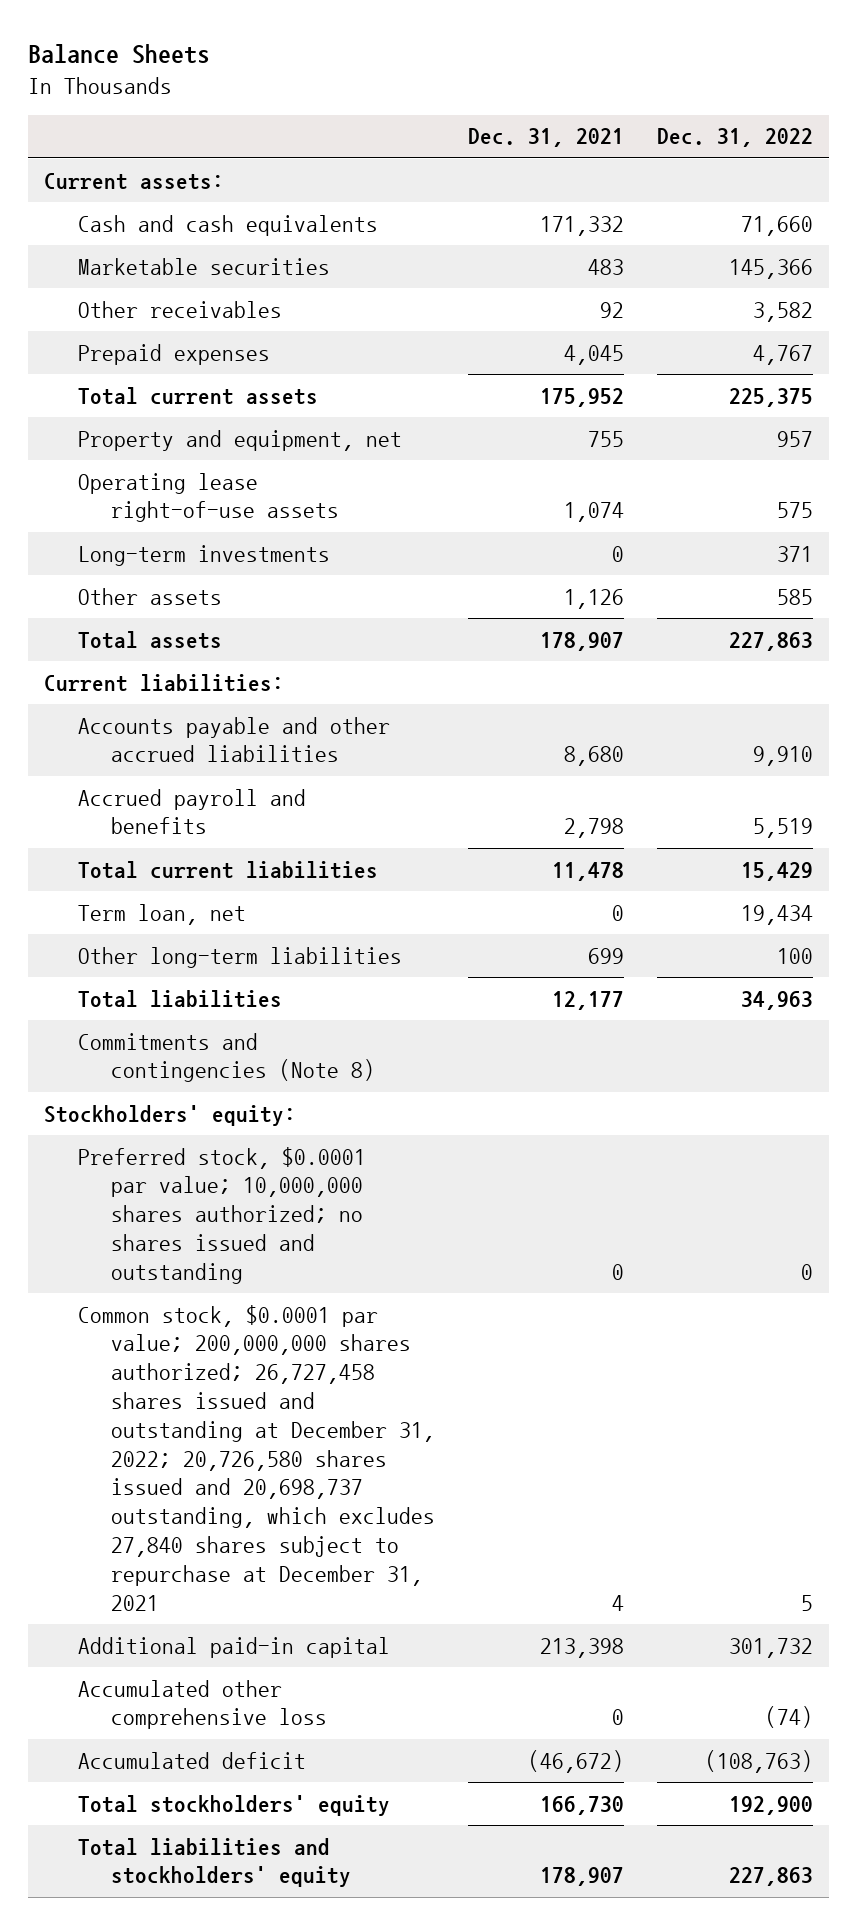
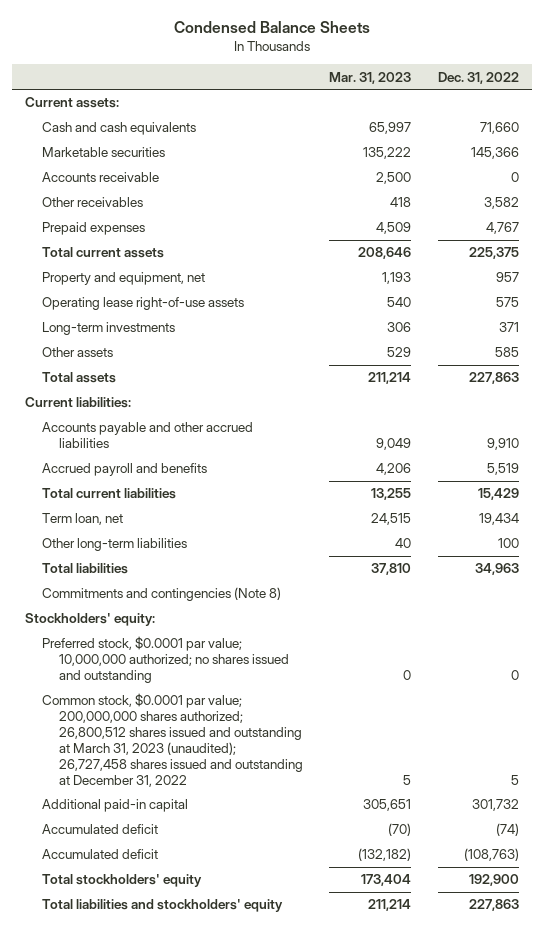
- Balance Sheets
+ Condensed Balance Sheets
- | Dec. 31, 2021 | Dec. 31, 2022
+ | Mar. 31, 2023 | Dec. 31, 2022
+ Accounts receivable | 2,500 | 0
- Preferred stock, $0.0001 par value; 10,000,000 shares authorized; no shares issued and outstanding | 0 | 0
- Common stock, $0.0001 par value; 200,000,000 shares authorized; 26,727,458 shares issued and outstanding at December 31, 2022; 20,726,580 shares issued and 20,698,737 outstanding, which excludes 27,840 shares subject to repurchase at December 31, 2021 | 4 | 5
+ Preferred stock, $0.0001 par value; 10,000,000 authorized; no shares issued and outstanding | 0 | 0
+ Common stock, $0.0001 par value; 200,000,000 shares authorized; 26,800,512 shares issued and outstanding at March 31, 2023 (unaudited); 26,727,458 shares issued and outstanding at December 31, 2022 | 5 | 5
- Accumulated other comprehensive loss | 0 | (74)
+ Accumulated deficit | (70) | (74)

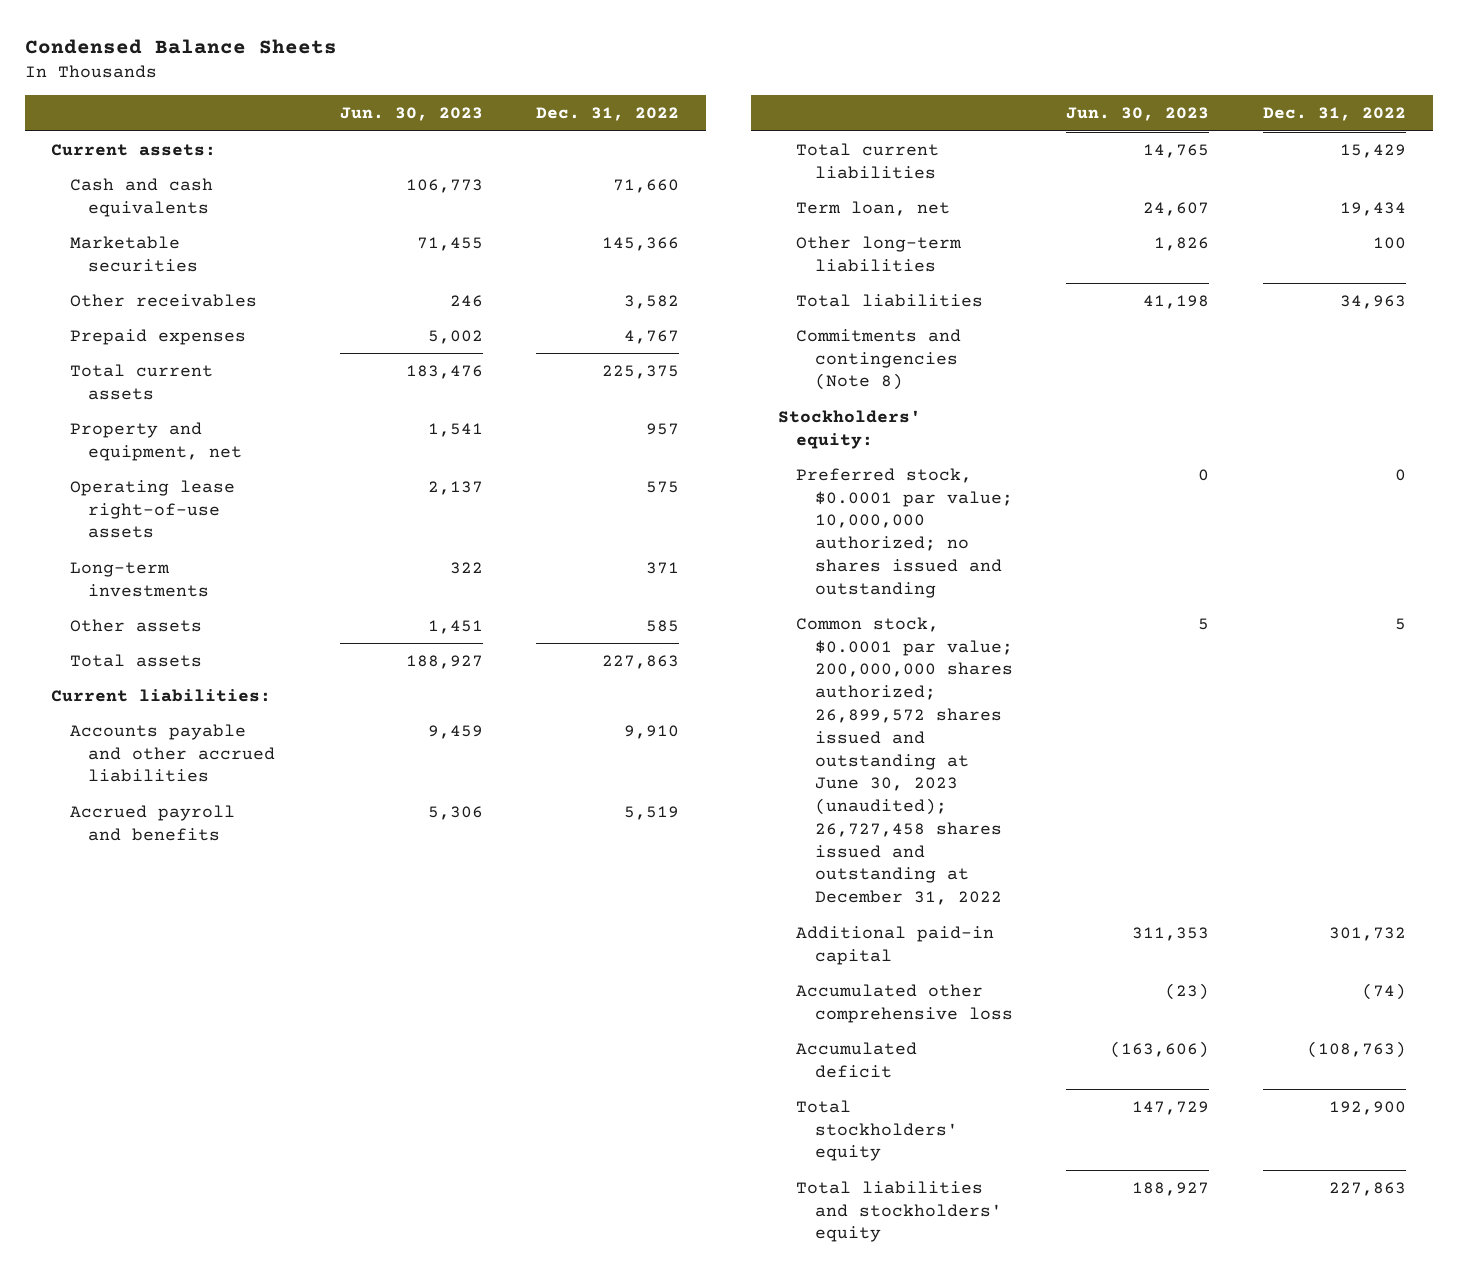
- | Mar. 31, 2023 | Dec. 31, 2022
+ | Jun. 30, 2023 | Dec. 31, 2022
- Accounts receivable | 2,500 | 0
- Common stock, $0.0001 par value; 200,000,000 shares authorized; 26,800,512 shares issued and outstanding at March 31, 2023 (unaudited); 26,727,458 shares issued and outstanding at December 31, 2022 | 5 | 5
+ Common stock, $0.0001 par value; 200,000,000 shares authorized; 26,899,572 shares issued and outstanding at June 30, 2023 (unaudited); 26,727,458 shares issued and outstanding at December 31, 2022 | 5 | 5
- Accumulated deficit | (70) | (74)
+ Accumulated other comprehensive loss | (23) | (74)

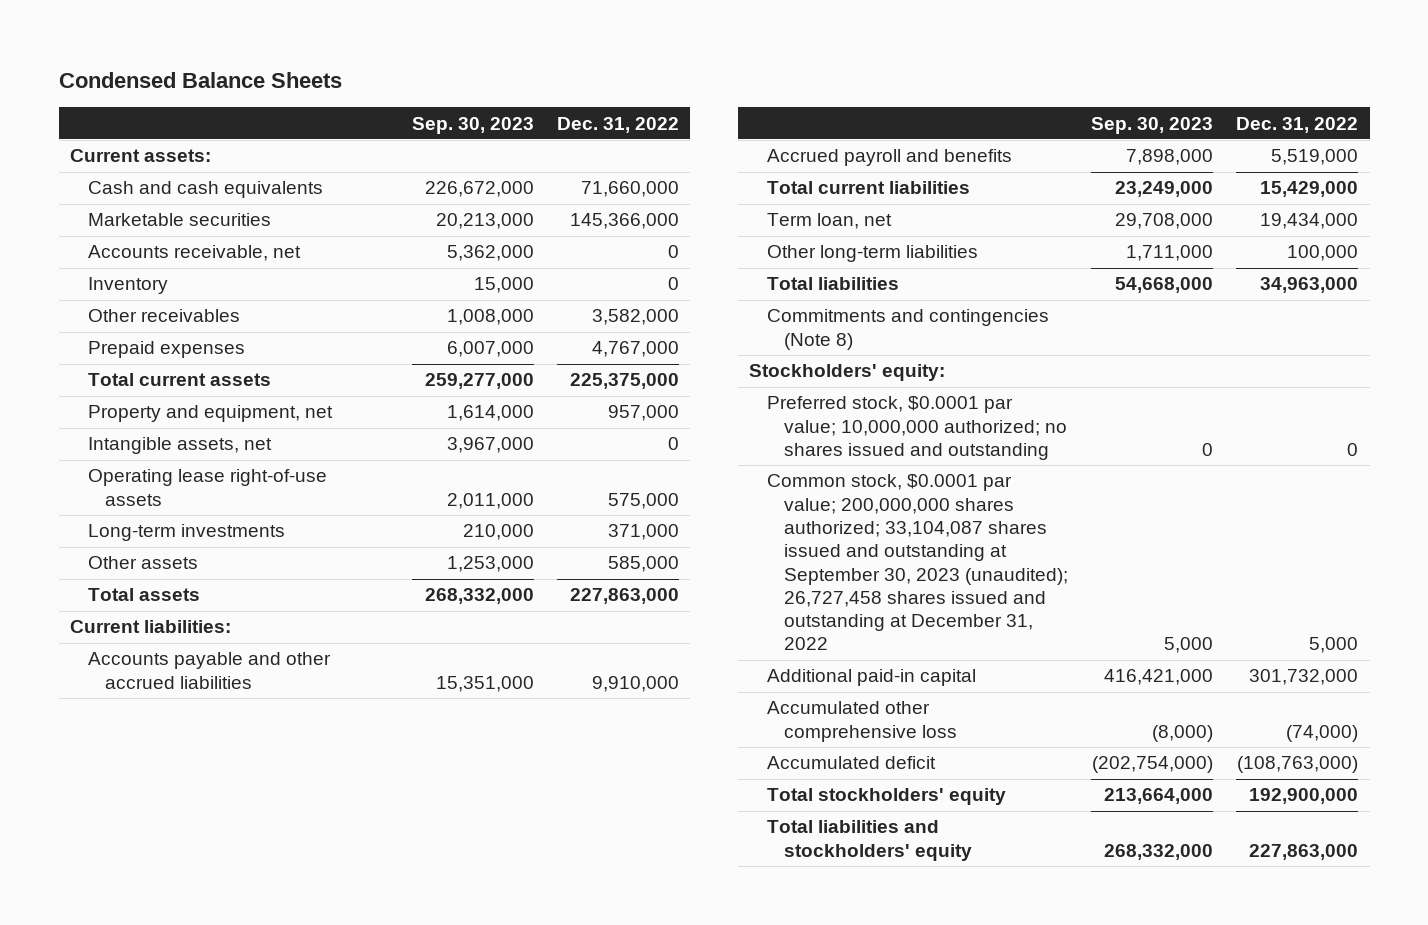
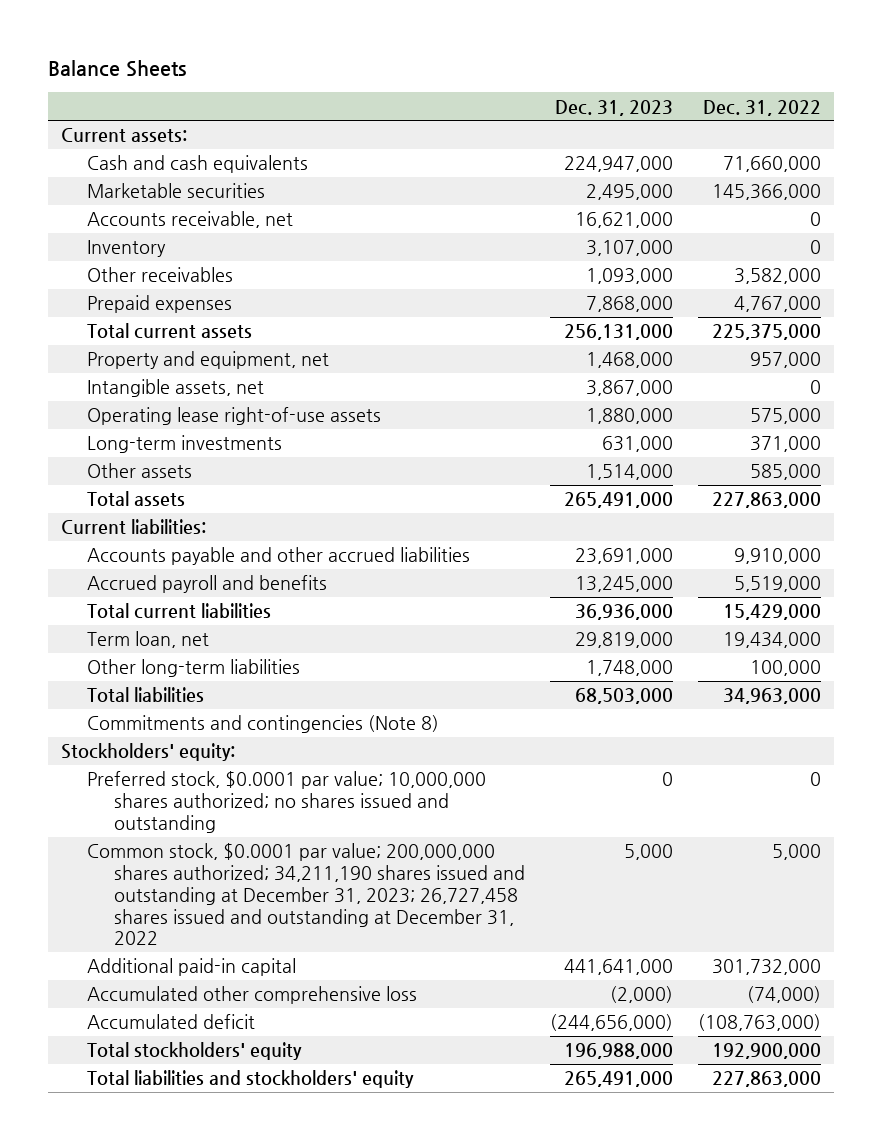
- Condensed Balance Sheets
+ Balance Sheets
- | Sep. 30, 2023 | Dec. 31, 2022
+ | Dec. 31, 2023 | Dec. 31, 2022
- Preferred stock, $0.0001 par value; 10,000,000 authorized; no shares issued and outstanding | 0 | 0
- Common stock, $0.0001 par value; 200,000,000 shares authorized; 33,104,087 shares issued and outstanding at September 30, 2023 (unaudited); 26,727,458 shares issued and outstanding at December 31, 2022 | 5,000 | 5,000
+ Preferred stock, $0.0001 par value; 10,000,000 shares authorized; no shares issued and outstanding | 0 | 0
+ Common stock, $0.0001 par value; 200,000,000 shares authorized; 34,211,190 shares issued and outstanding at December 31, 2023; 26,727,458 shares issued and outstanding at December 31, 2022 | 5,000 | 5,000

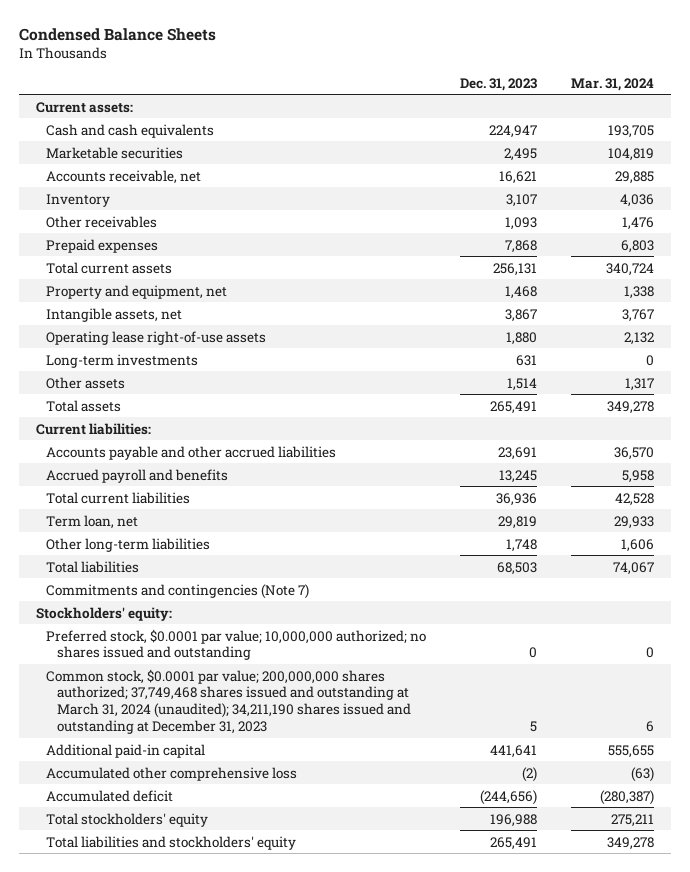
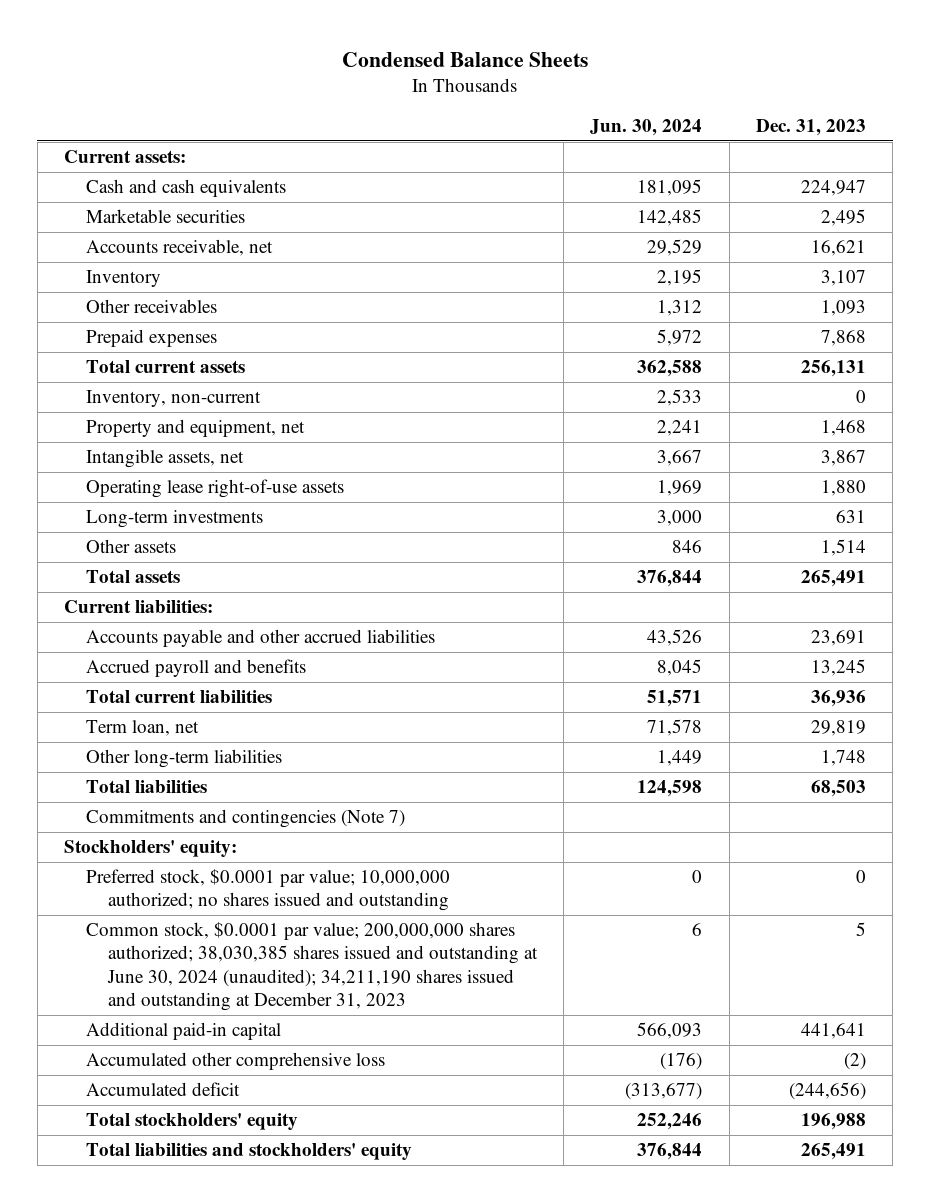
- | Dec. 31, 2023 | Mar. 31, 2024
+ | Jun. 30, 2024 | Dec. 31, 2023
+ Inventory, non-current | 2,533 | 0
- Common stock, $0.0001 par value; 200,000,000 shares authorized; 37,749,468 shares issued and outstanding at March 31, 2024 (unaudited); 34,211,190 shares issued and outstanding at December 31, 2023 | 5 | 6
+ Common stock, $0.0001 par value; 200,000,000 shares authorized; 38,030,385 shares issued and outstanding at June 30, 2024 (unaudited); 34,211,190 shares issued and outstanding at December 31, 2023 | 6 | 5

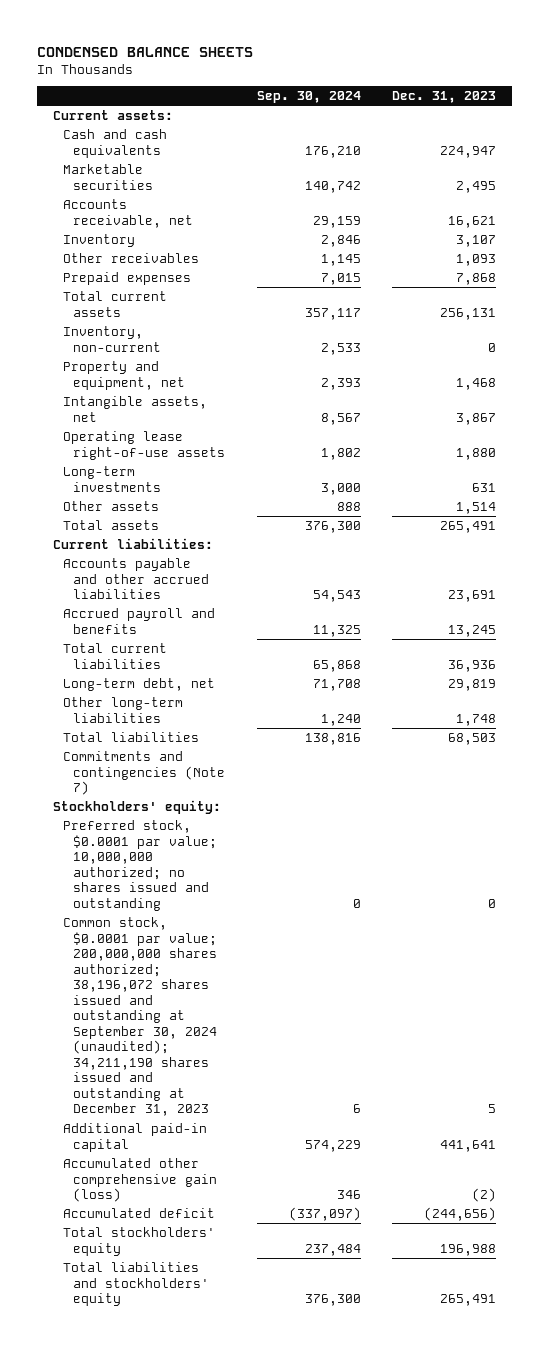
- Condensed Balance Sheets
+ CONDENSED BALANCE SHEETS
- | Jun. 30, 2024 | Dec. 31, 2023
+ | Sep. 30, 2024 | Dec. 31, 2023
- Term loan, net | 71,578 | 29,819
+ Long-term debt, net | 71,708 | 29,819
- Common stock, $0.0001 par value; 200,000,000 shares authorized; 38,030,385 shares issued and outstanding at June 30, 2024 (unaudited); 34,211,190 shares issued and outstanding at December 31, 2023 | 6 | 5
+ Common stock, $0.0001 par value; 200,000,000 shares authorized; 38,196,072 shares issued and outstanding at September 30, 2024 (unaudited); 34,211,190 shares issued and outstanding at December 31, 2023 | 6 | 5
- Accumulated other comprehensive loss | (176) | (2)
+ Accumulated other comprehensive gain (loss) | 346 | (2)

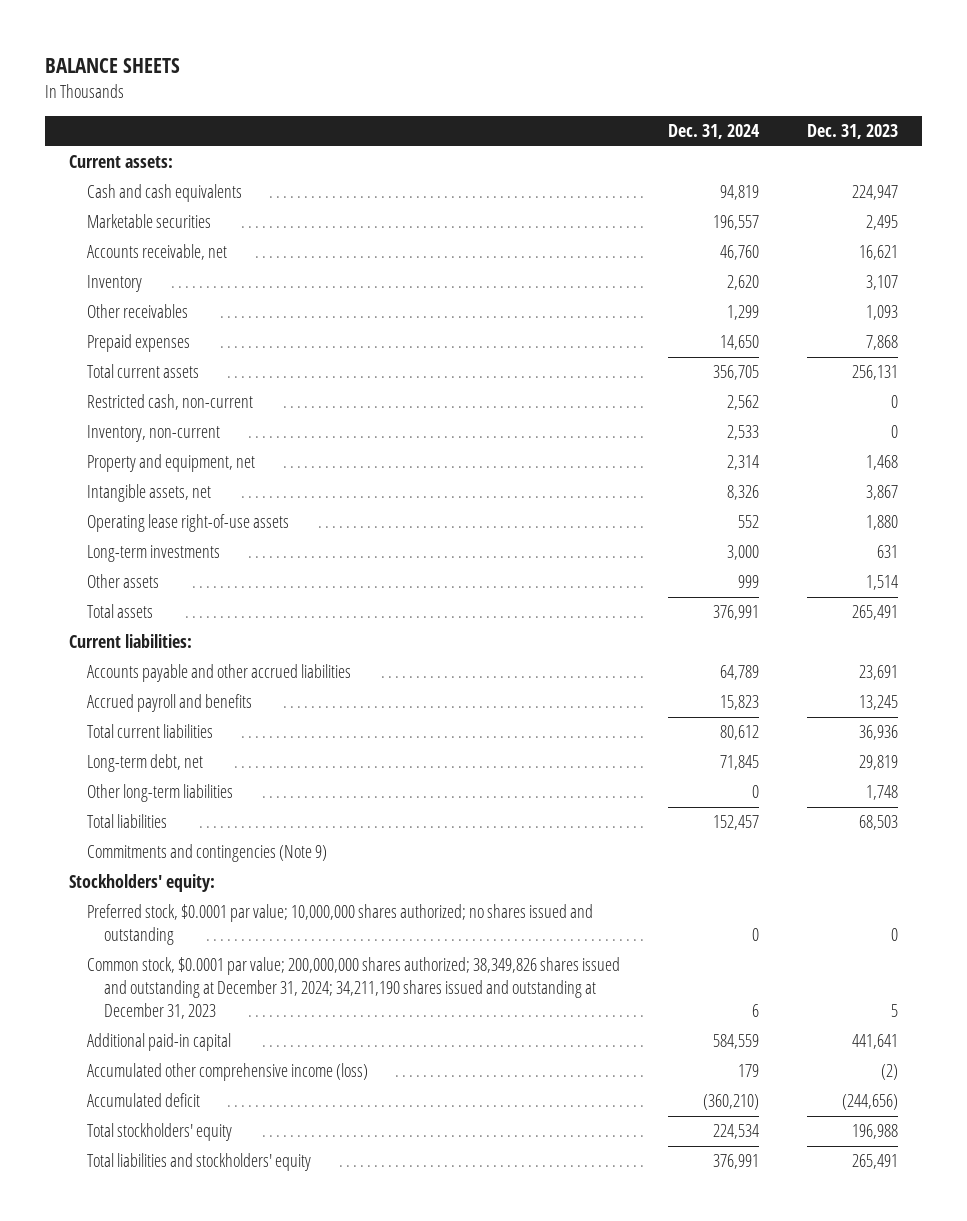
- CONDENSED BALANCE SHEETS
+ BALANCE SHEETS
- | Sep. 30, 2024 | Dec. 31, 2023
+ | Dec. 31, 2024 | Dec. 31, 2023
+ Restricted cash, non-current | 2,562 | 0
- Commitments and contingencies (Note 7)
+ Commitments and contingencies (Note 9)
- Preferred stock, $0.0001 par value; 10,000,000 authorized; no shares issued and outstanding | 0 | 0
- Common stock, $0.0001 par value; 200,000,000 shares authorized; 38,196,072 shares issued and outstanding at September 30, 2024 (unaudited); 34,211,190 shares issued and outstanding at December 31, 2023 | 6 | 5
+ Preferred stock, $0.0001 par value; 10,000,000 shares authorized; no shares issued and outstanding | 0 | 0
+ Common stock, $0.0001 par value; 200,000,000 shares authorized; 38,349,826 shares issued and outstanding at December 31, 2024; 34,211,190 shares issued and outstanding at December 31, 2023 | 6 | 5
- Accumulated other comprehensive gain (loss) | 346 | (2)
+ Accumulated other comprehensive income (loss) | 179 | (2)

